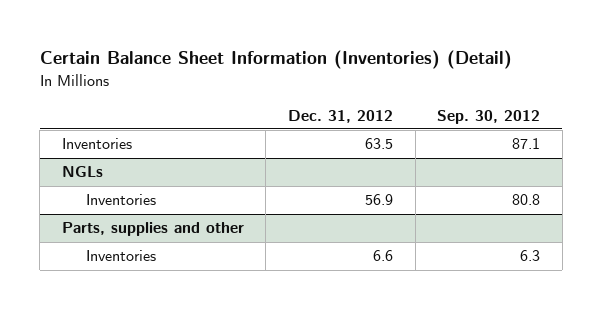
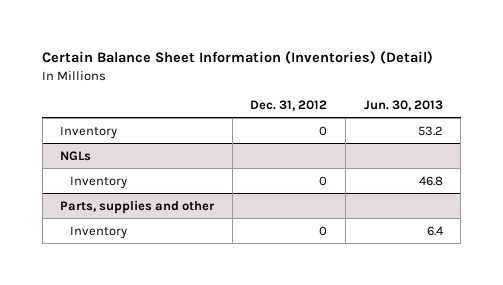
- | Dec. 31, 2012 | Sep. 30, 2012
+ | Dec. 31, 2012 | Jun. 30, 2013
- Inventories | 63.5 | 87.1
+ Inventory | 0 | 53.2
@ NGLs
- Inventories | 56.9 | 80.8
+ Inventory | 0 | 46.8
@ Parts, supplies and other
- Inventories | 6.6 | 6.3
+ Inventory | 0 | 6.4

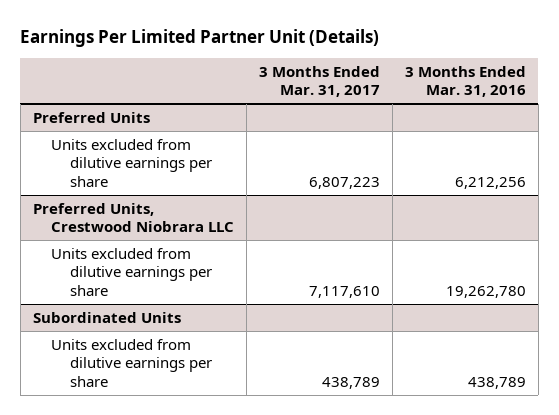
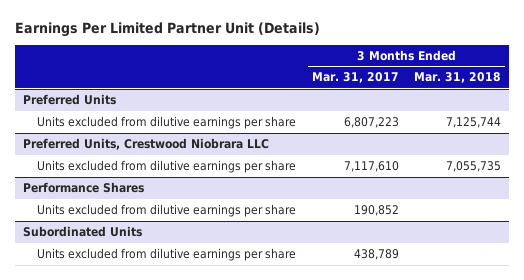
- | 3 Months Ended Mar. 31, 2017 | 3 Months Ended Mar. 31, 2016
+ | 3 Months Ended Mar. 31, 2017 | 3 Months Ended Mar. 31, 2018
+ Performance Shares
+ Units excluded from dilutive earnings per share | 190,852 |

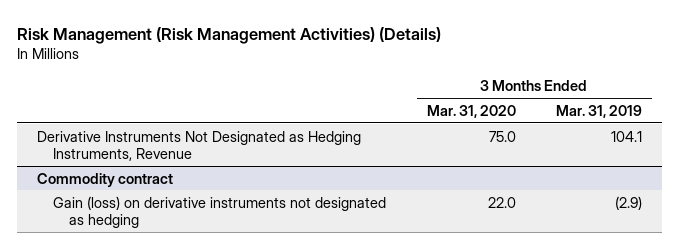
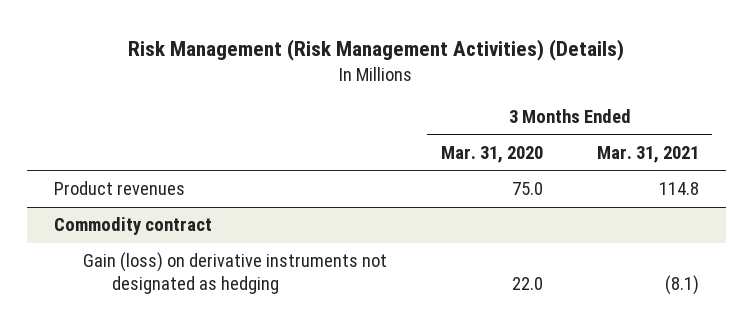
- | 3 Months Ended Mar. 31, 2020 | 3 Months Ended Mar. 31, 2019
+ | 3 Months Ended Mar. 31, 2020 | 3 Months Ended Mar. 31, 2021
- Derivative Instruments Not Designated as Hedging Instruments, Revenue | 75.0 | 104.1
+ Product revenues | 75.0 | 114.8

